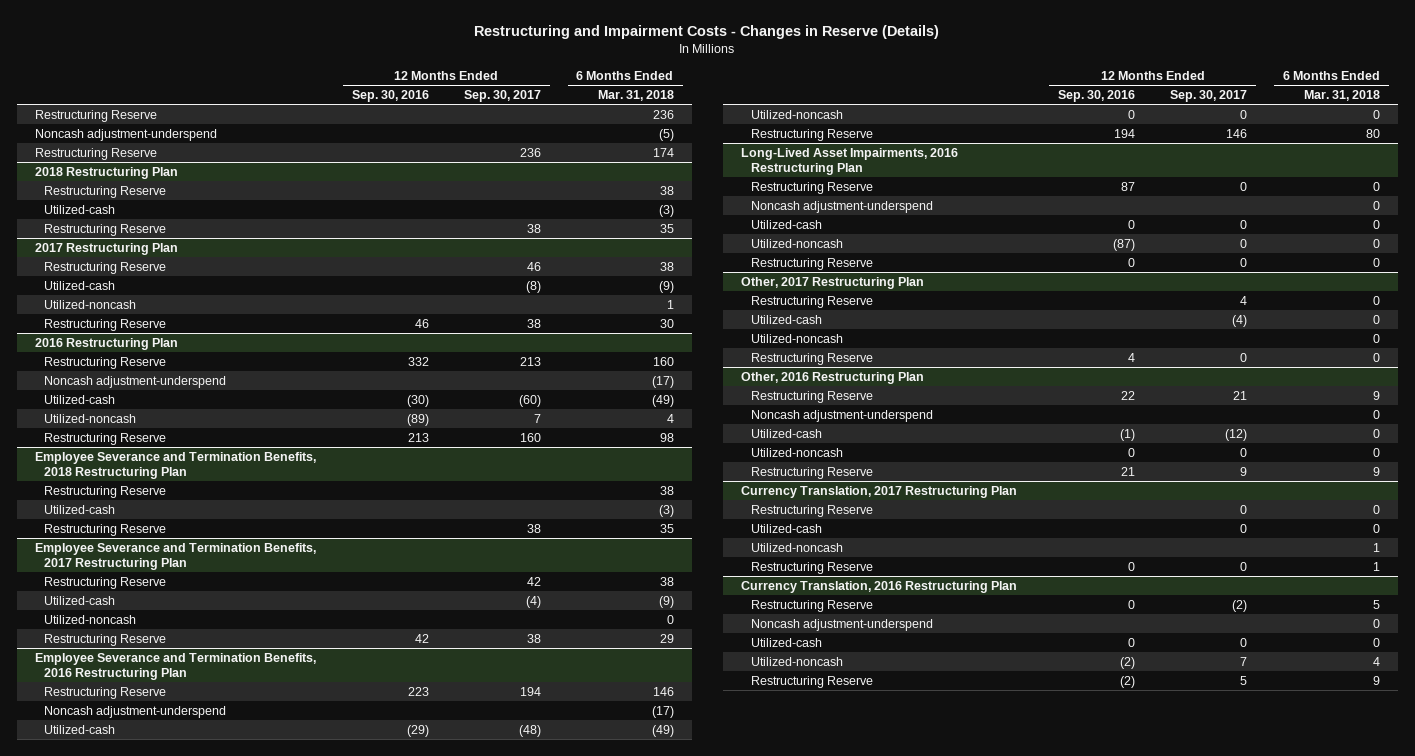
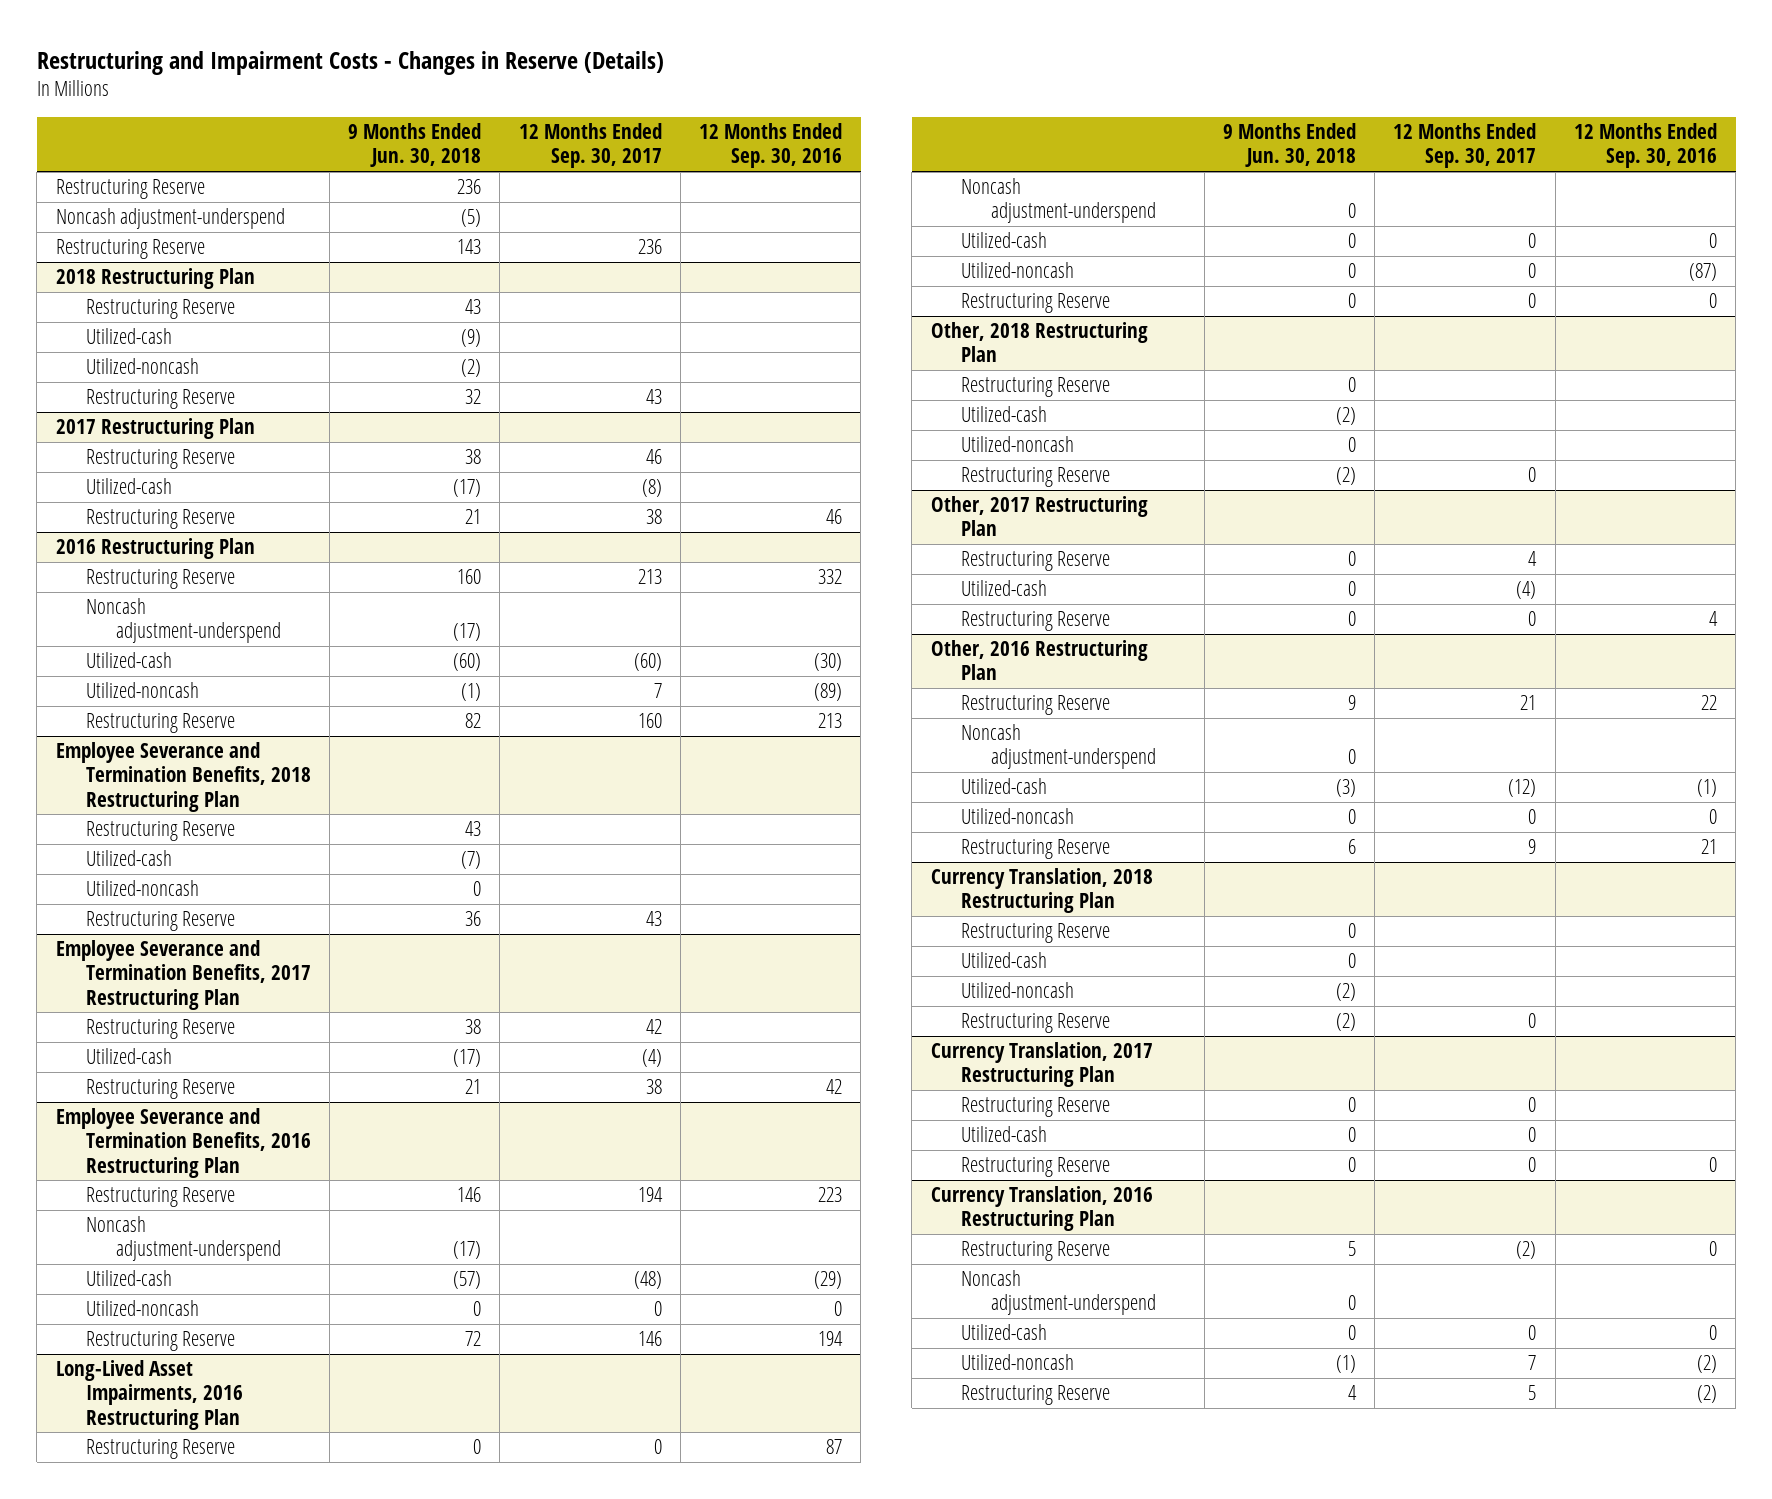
- | 12 Months Ended Sep. 30, 2016 | 12 Months Ended Sep. 30, 2017 | 6 Months Ended Mar. 31, 2018
+ | 9 Months Ended Jun. 30, 2018 | 12 Months Ended Sep. 30, 2017 | 12 Months Ended Sep. 30, 2016
@ 2018 Restructuring Plan
- Restructuring Reserve | | 38 | 35
+ Utilized-noncash | (2) | |
+ Restructuring Reserve | 32 | 43 |
@ 2017 Restructuring Plan
- Utilized-noncash | | | 1
@ Employee Severance and Termination Benefits, 2018 Restructuring Plan
- Restructuring Reserve | | 38 | 35
+ Utilized-noncash | 0 | |
+ Restructuring Reserve | 36 | 43 |
@ Employee Severance and Termination Benefits, 2017 Restructuring Plan
- Utilized-noncash | | | 0
+ Other, 2018 Restructuring Plan
+ Restructuring Reserve | 0 | |
+ Utilized-cash | (2) | |
+ Utilized-noncash | 0 | |
+ Restructuring Reserve | (2) | 0 |
@ Other, 2017 Restructuring Plan
- Utilized-noncash | | | 0
+ Currency Translation, 2018 Restructuring Plan
+ Restructuring Reserve | 0 | |
+ Utilized-cash | 0 | |
+ Utilized-noncash | (2) | |
+ Restructuring Reserve | (2) | 0 |
@ Currency Translation, 2017 Restructuring Plan
- Utilized-noncash | | | 1

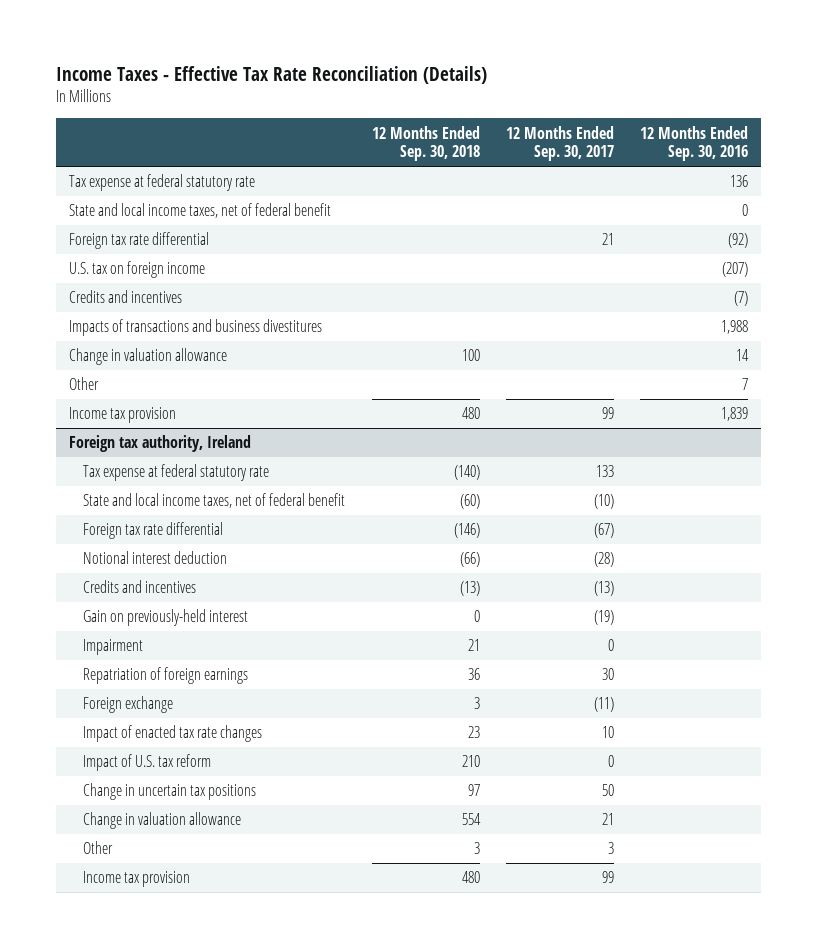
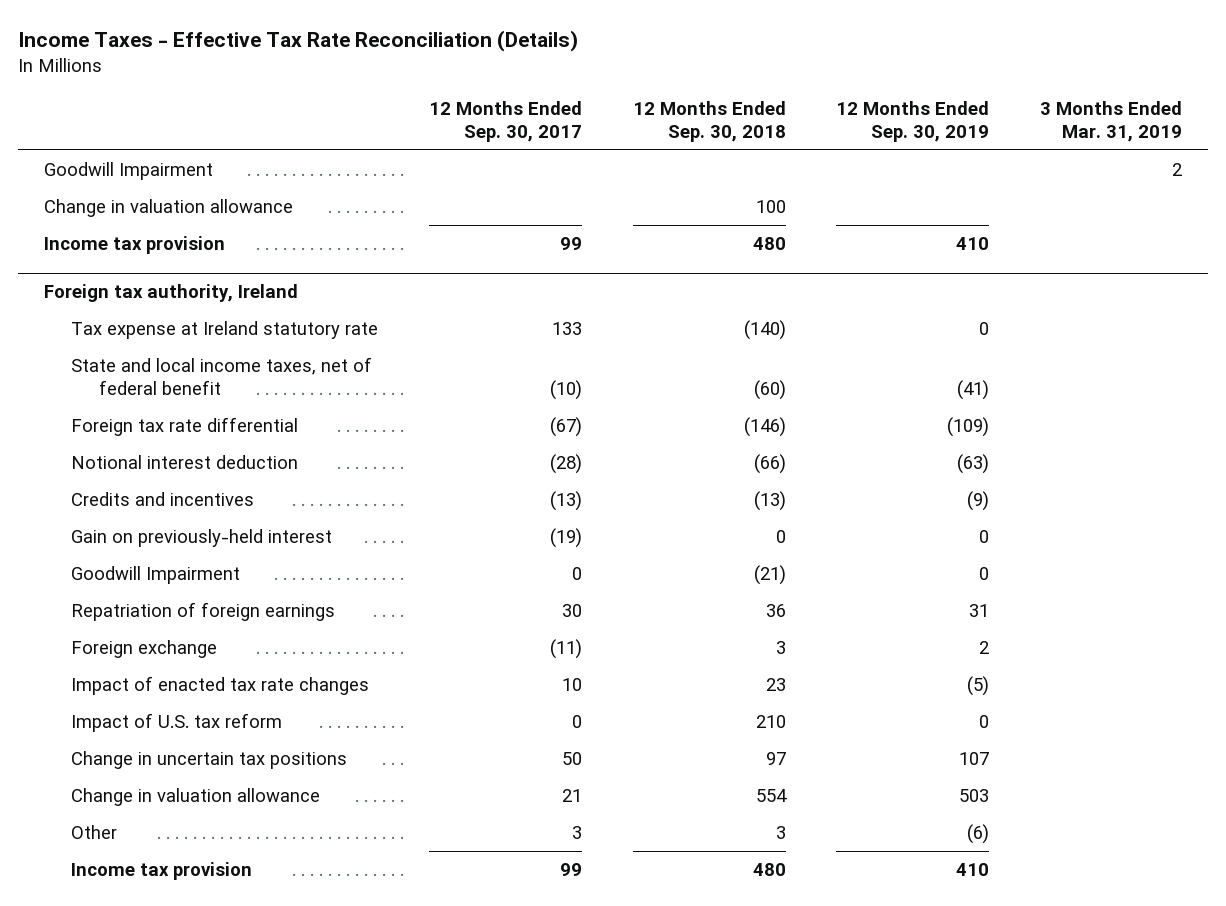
- | 12 Months Ended Sep. 30, 2018 | 12 Months Ended Sep. 30, 2017 | 12 Months Ended Sep. 30, 2016
+ | 12 Months Ended Sep. 30, 2017 | 12 Months Ended Sep. 30, 2018 | 12 Months Ended Sep. 30, 2019 | 3 Months Ended Mar. 31, 2019
- Tax expense at federal statutory rate | | | 136
- State and local income taxes, net of federal benefit | | | 0
- Foreign tax rate differential | | 21 | (92)
- U.S. tax on foreign income | | | (207)
- Credits and incentives | | | (7)
- Impacts of transactions and business divestitures | | | 1,988
+ Goodwill Impairment | | | | 2
- Other | | | 7
@ Foreign tax authority, Ireland
- Tax expense at federal statutory rate | (140) | 133 |
+ Tax expense at Ireland statutory rate | 133 | (140) | 0 |
- Impairment | 21 | 0 |
+ Goodwill Impairment | 0 | (21) | 0 |

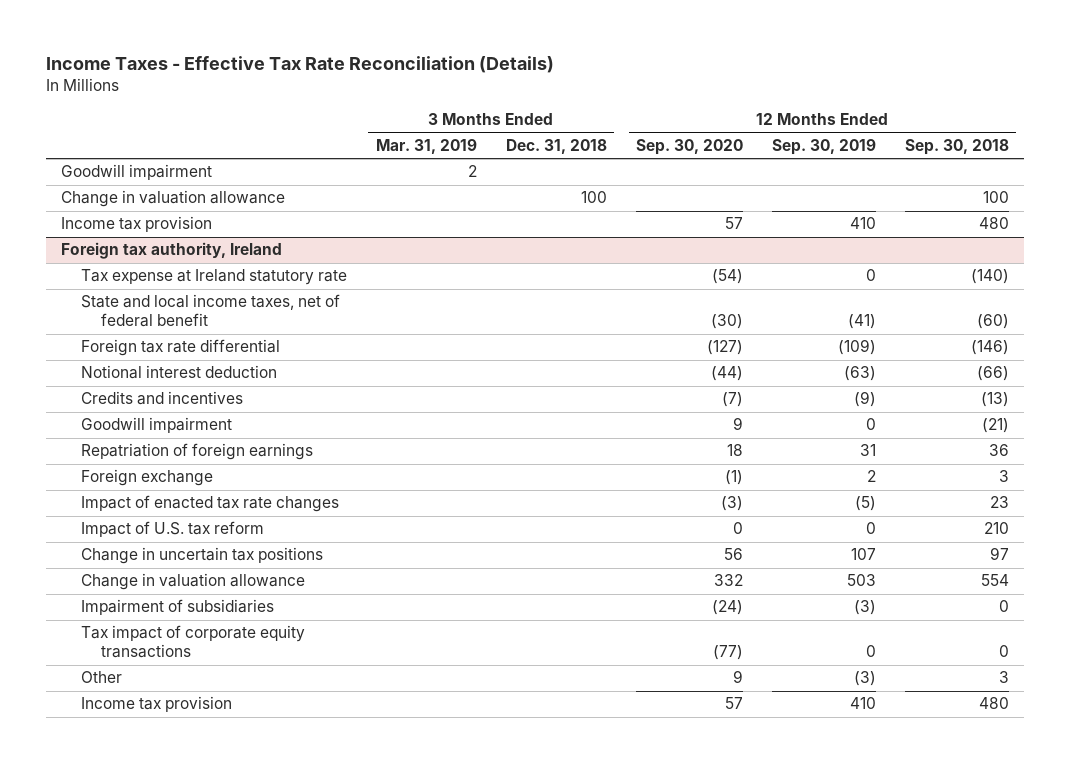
- | 12 Months Ended Sep. 30, 2017 | 12 Months Ended Sep. 30, 2018 | 12 Months Ended Sep. 30, 2019 | 3 Months Ended Mar. 31, 2019
+ | 3 Months Ended Mar. 31, 2019 | 3 Months Ended Dec. 31, 2018 | 12 Months Ended Sep. 30, 2020 | 12 Months Ended Sep. 30, 2019 | 12 Months Ended Sep. 30, 2018
- Goodwill Impairment | | | | 2
+ Goodwill impairment | 2 | | | |
@ Foreign tax authority, Ireland
- Gain on previously-held interest | (19) | 0 | 0 |
- Goodwill Impairment | 0 | (21) | 0 |
+ Goodwill impairment | | | 9 | 0 | (21)
- Other | 3 | 3 | (6) |
+ Impairment of subsidiaries | | | (24) | (3) | 0
+ Tax impact of corporate equity transactions | | | (77) | 0 | 0
+ Other | | | 9 | (3) | 3

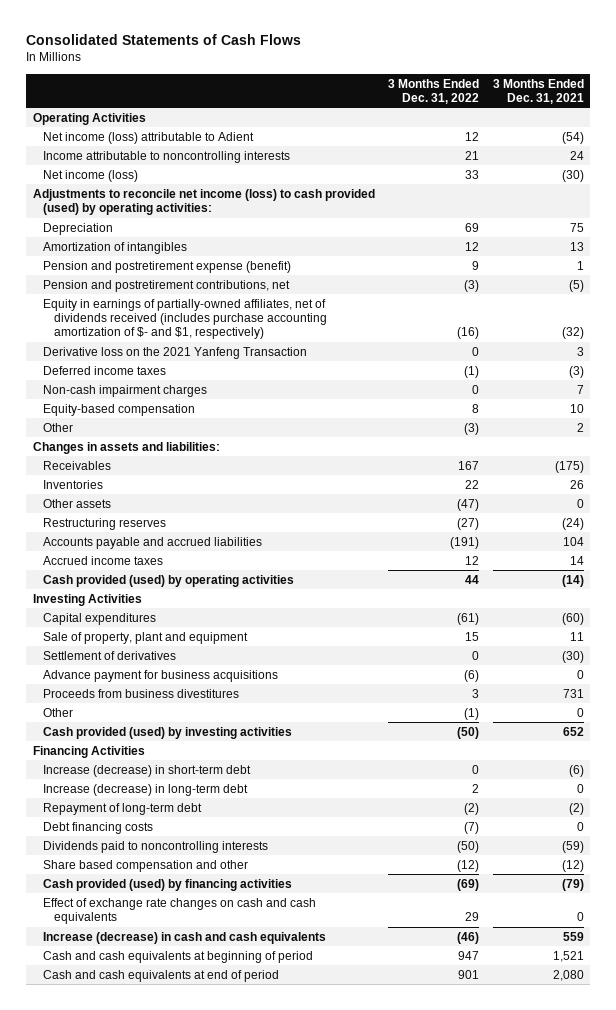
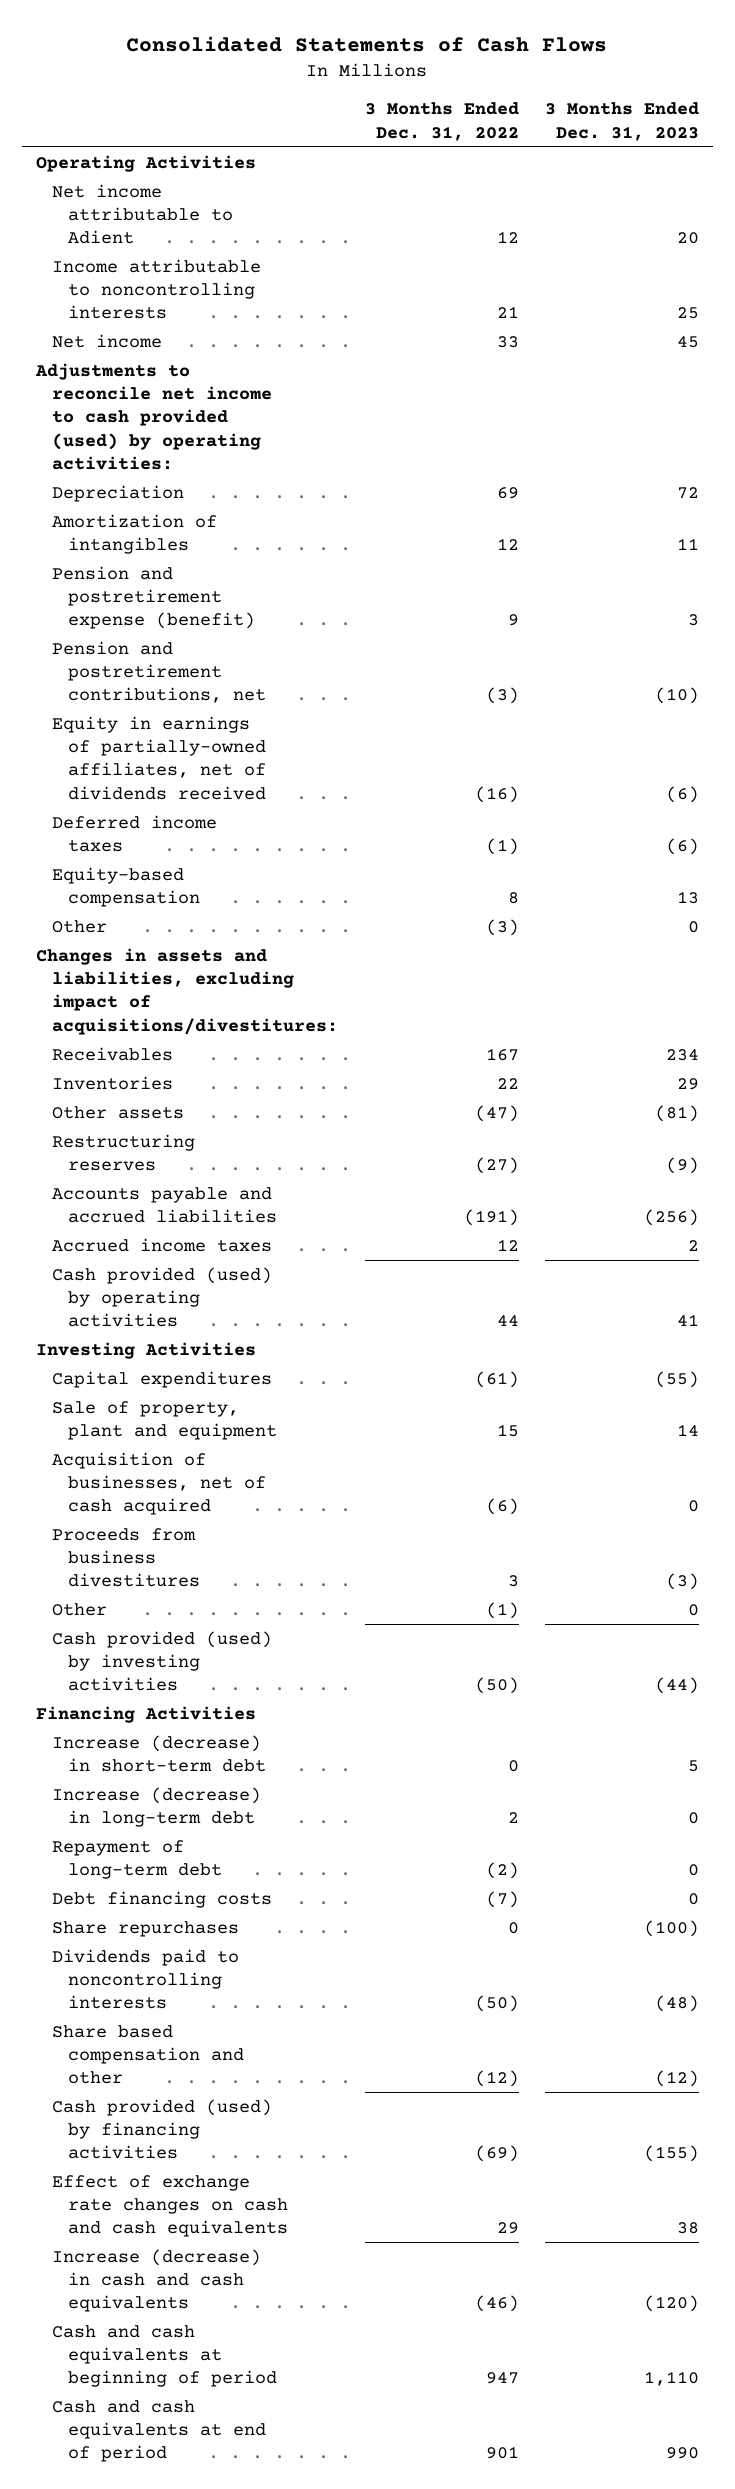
- | 3 Months Ended Dec. 31, 2022 | 3 Months Ended Dec. 31, 2021
+ | 3 Months Ended Dec. 31, 2022 | 3 Months Ended Dec. 31, 2023
- Net income (loss) attributable to Adient | 12 | (54)
+ Net income attributable to Adient | 12 | 20
- Net income (loss) | 33 | (30)
- Adjustments to reconcile net income (loss) to cash provided (used) by operating activities:
+ Net income | 33 | 45
+ Adjustments to reconcile net income to cash provided (used) by operating activities:
- Equity in earnings of partially-owned affiliates, net of dividends received (includes purchase accounting amortization of $- and $1, respectively) | (16) | (32)
- Derivative loss on the 2021 Yanfeng Transaction | 0 | 3
+ Equity in earnings of partially-owned affiliates, net of dividends received | (16) | (6)
- Non-cash impairment charges | 0 | 7
- Changes in assets and liabilities:
+ Changes in assets and liabilities, excluding impact of acquisitions/divestitures:
- Settlement of derivatives | 0 | (30)
- Advance payment for business acquisitions | (6) | 0
+ Acquisition of businesses, net of cash acquired | (6) | 0
+ Share repurchases | 0 | (100)

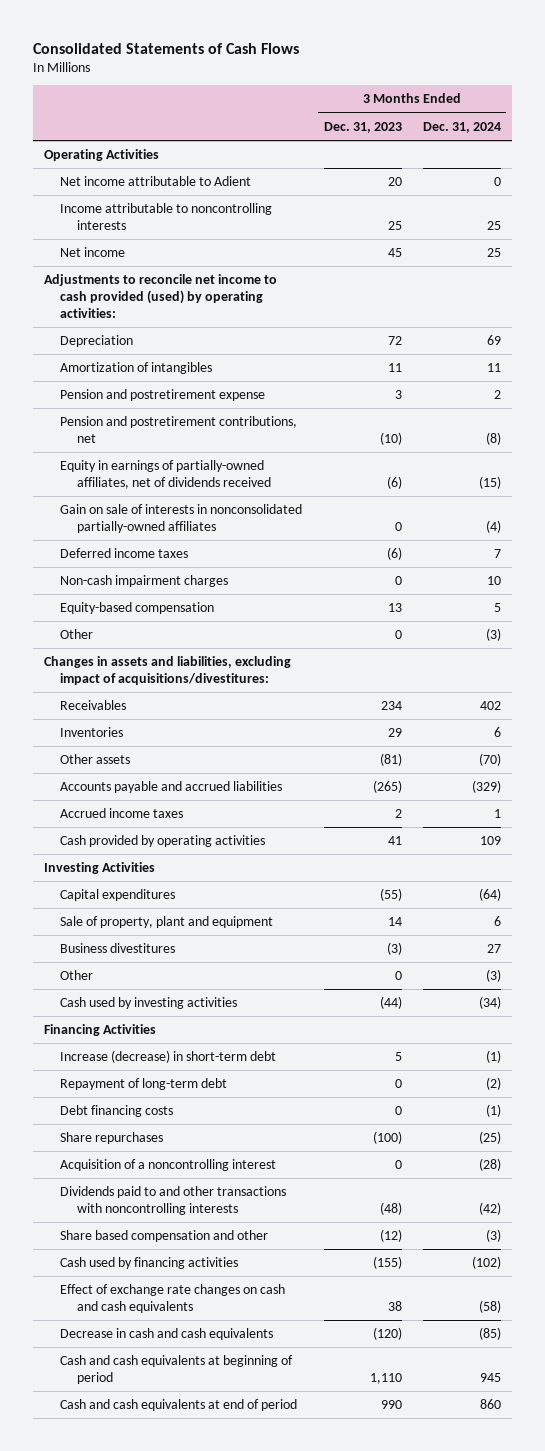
- | 3 Months Ended Dec. 31, 2022 | 3 Months Ended Dec. 31, 2023
+ | 3 Months Ended Dec. 31, 2023 | 3 Months Ended Dec. 31, 2024
- Pension and postretirement expense (benefit) | 9 | 3
+ Pension and postretirement expense | 3 | 2
+ Gain on sale of interests in nonconsolidated partially-owned affiliates | 0 | (4)
+ Non-cash impairment charges | 0 | 10
- Restructuring reserves | (27) | (9)
- Accounts payable and accrued liabilities | (191) | (256)
+ Accounts payable and accrued liabilities | (265) | (329)
- Cash provided (used) by operating activities | 44 | 41
+ Cash provided by operating activities | 41 | 109
- Acquisition of businesses, net of cash acquired | (6) | 0
- Proceeds from business divestitures | 3 | (3)
+ Business divestitures | (3) | 27
- Cash provided (used) by investing activities | (50) | (44)
+ Cash used by investing activities | (44) | (34)
- Increase (decrease) in long-term debt | 2 | 0
- Dividends paid to noncontrolling interests | (50) | (48)
+ Acquisition of a noncontrolling interest | 0 | (28)
+ Dividends paid to and other transactions with noncontrolling interests | (48) | (42)
- Cash provided (used) by financing activities | (69) | (155)
+ Cash used by financing activities | (155) | (102)
- Increase (decrease) in cash and cash equivalents | (46) | (120)
+ Decrease in cash and cash equivalents | (120) | (85)

